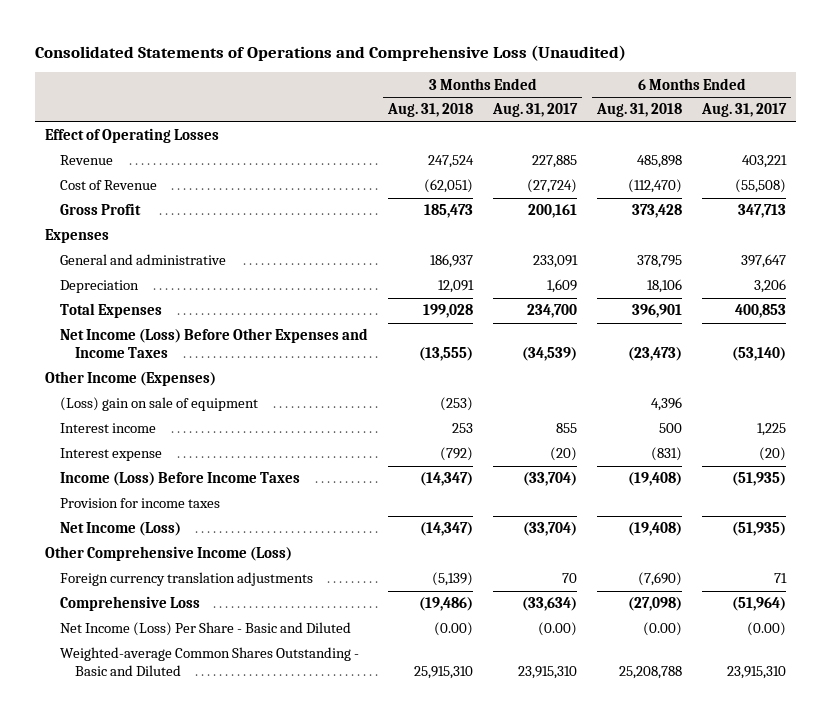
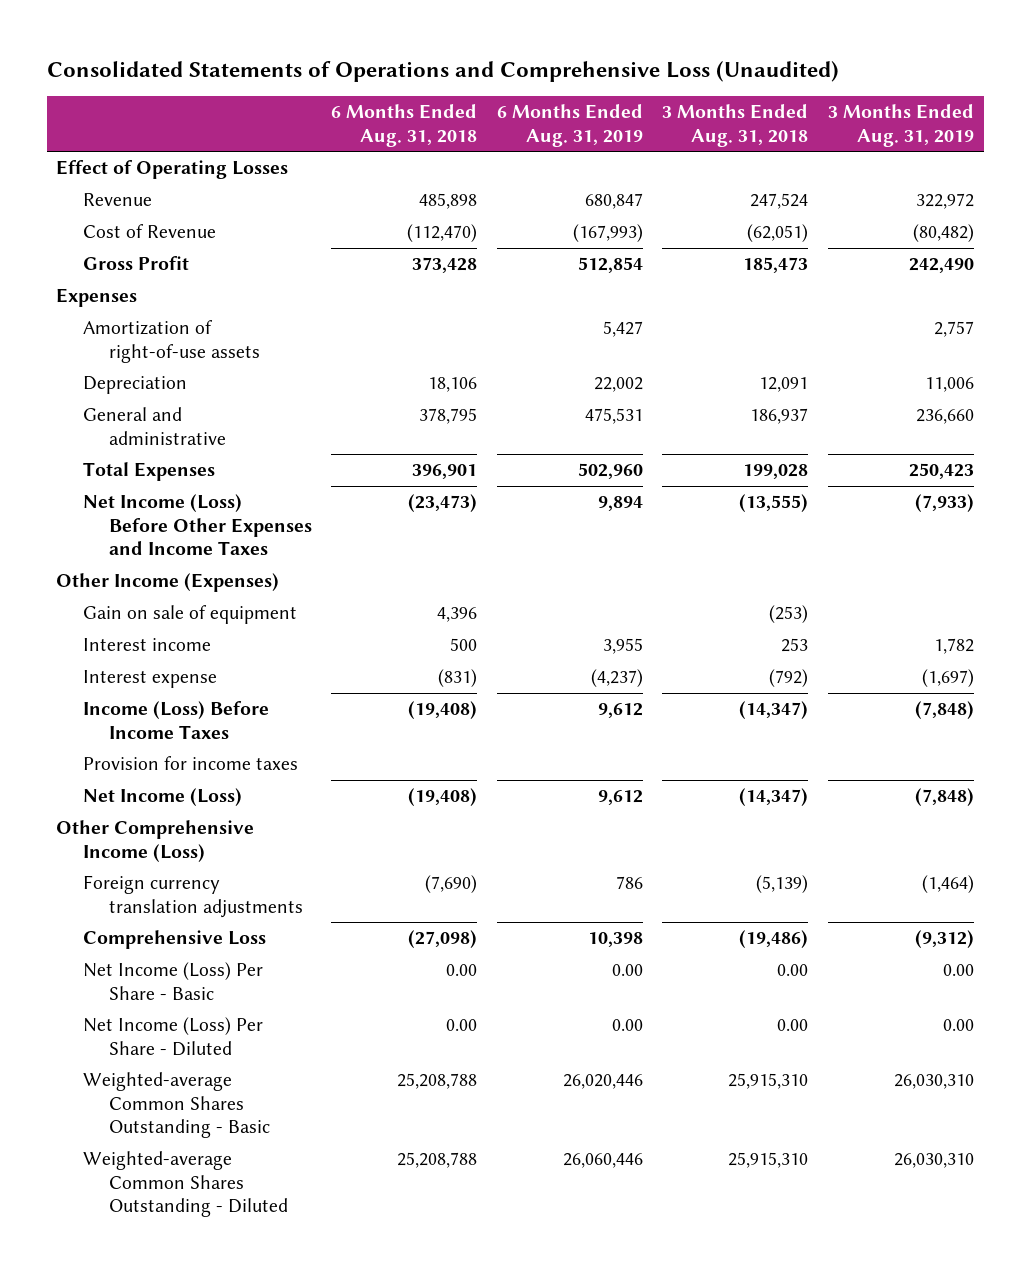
- | 3 Months Ended Aug. 31, 2018 | 3 Months Ended Aug. 31, 2017 | 6 Months Ended Aug. 31, 2018 | 6 Months Ended Aug. 31, 2017
+ | 6 Months Ended Aug. 31, 2018 | 6 Months Ended Aug. 31, 2019 | 3 Months Ended Aug. 31, 2018 | 3 Months Ended Aug. 31, 2019
+ Amortization of right-of-use assets | | 5,427 | | 2,757
moved down: General and administrative | 378,795 | 475,531 | 186,937 | 236,660
- (Loss) gain on sale of equipment | (253) | | 4,396 |
+ Gain on sale of equipment | 4,396 | | (253) |
- Net Income (Loss) Per Share - Basic and Diluted | (0.00) | (0.00) | (0.00) | (0.00)
- Weighted-average Common Shares Outstanding - Basic and Diluted | 25,915,310 | 23,915,310 | 25,208,788 | 23,915,310
+ Net Income (Loss) Per Share - Basic | 0.00 | 0.00 | 0.00 | 0.00
+ Net Income (Loss) Per Share - Diluted | 0.00 | 0.00 | 0.00 | 0.00
+ Weighted-average Common Shares Outstanding - Basic | 25,208,788 | 26,020,446 | 25,915,310 | 26,030,310
+ Weighted-average Common Shares Outstanding - Diluted | 25,208,788 | 26,060,446 | 25,915,310 | 26,030,310

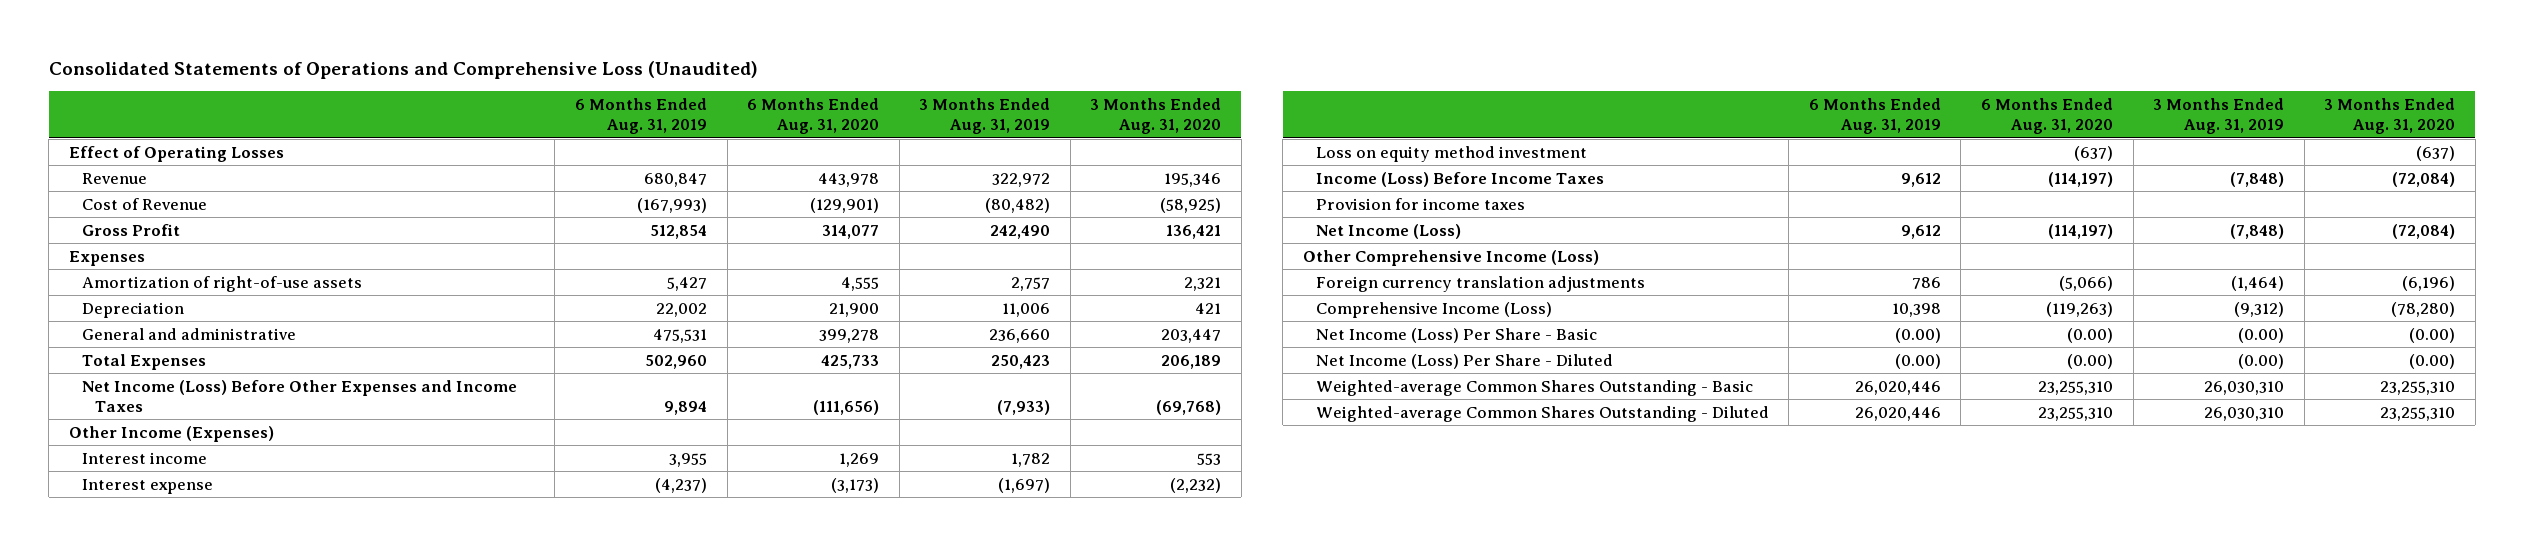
- | 6 Months Ended Aug. 31, 2018 | 6 Months Ended Aug. 31, 2019 | 3 Months Ended Aug. 31, 2018 | 3 Months Ended Aug. 31, 2019
+ | 6 Months Ended Aug. 31, 2019 | 6 Months Ended Aug. 31, 2020 | 3 Months Ended Aug. 31, 2019 | 3 Months Ended Aug. 31, 2020
- Gain on sale of equipment | 4,396 | | (253) |
+ Loss on equity method investment | | (637) | | (637)
- Comprehensive Loss | (27,098) | 10,398 | (19,486) | (9,312)
- Net Income (Loss) Per Share - Basic | 0.00 | 0.00 | 0.00 | 0.00
- Net Income (Loss) Per Share - Diluted | 0.00 | 0.00 | 0.00 | 0.00
+ Comprehensive Income (Loss) | 10,398 | (119,263) | (9,312) | (78,280)
+ Net Income (Loss) Per Share - Basic | (0.00) | (0.00) | (0.00) | (0.00)
+ Net Income (Loss) Per Share - Diluted | (0.00) | (0.00) | (0.00) | (0.00)
- Weighted-average Common Shares Outstanding - Diluted | 25,208,788 | 26,060,446 | 25,915,310 | 26,030,310
+ Weighted-average Common Shares Outstanding - Diluted | 26,020,446 | 23,255,310 | 26,030,310 | 23,255,310

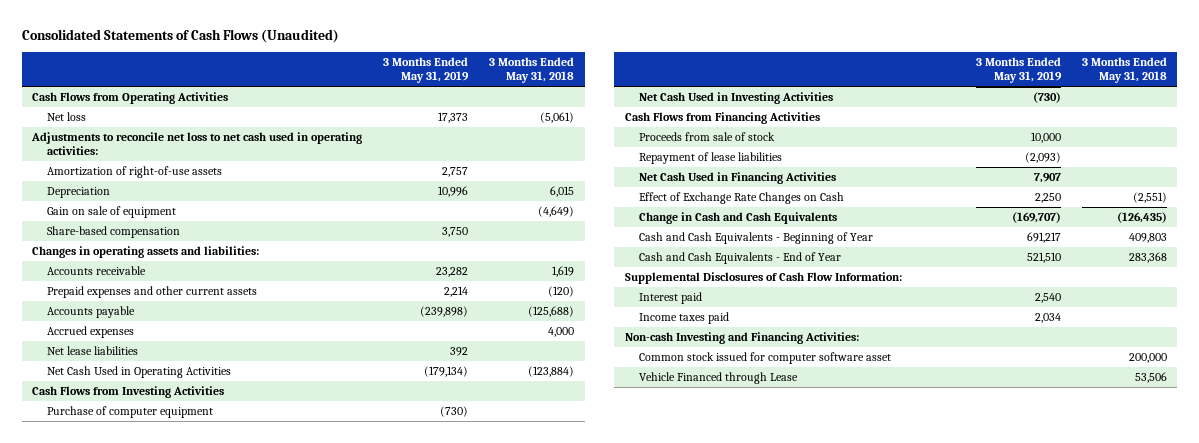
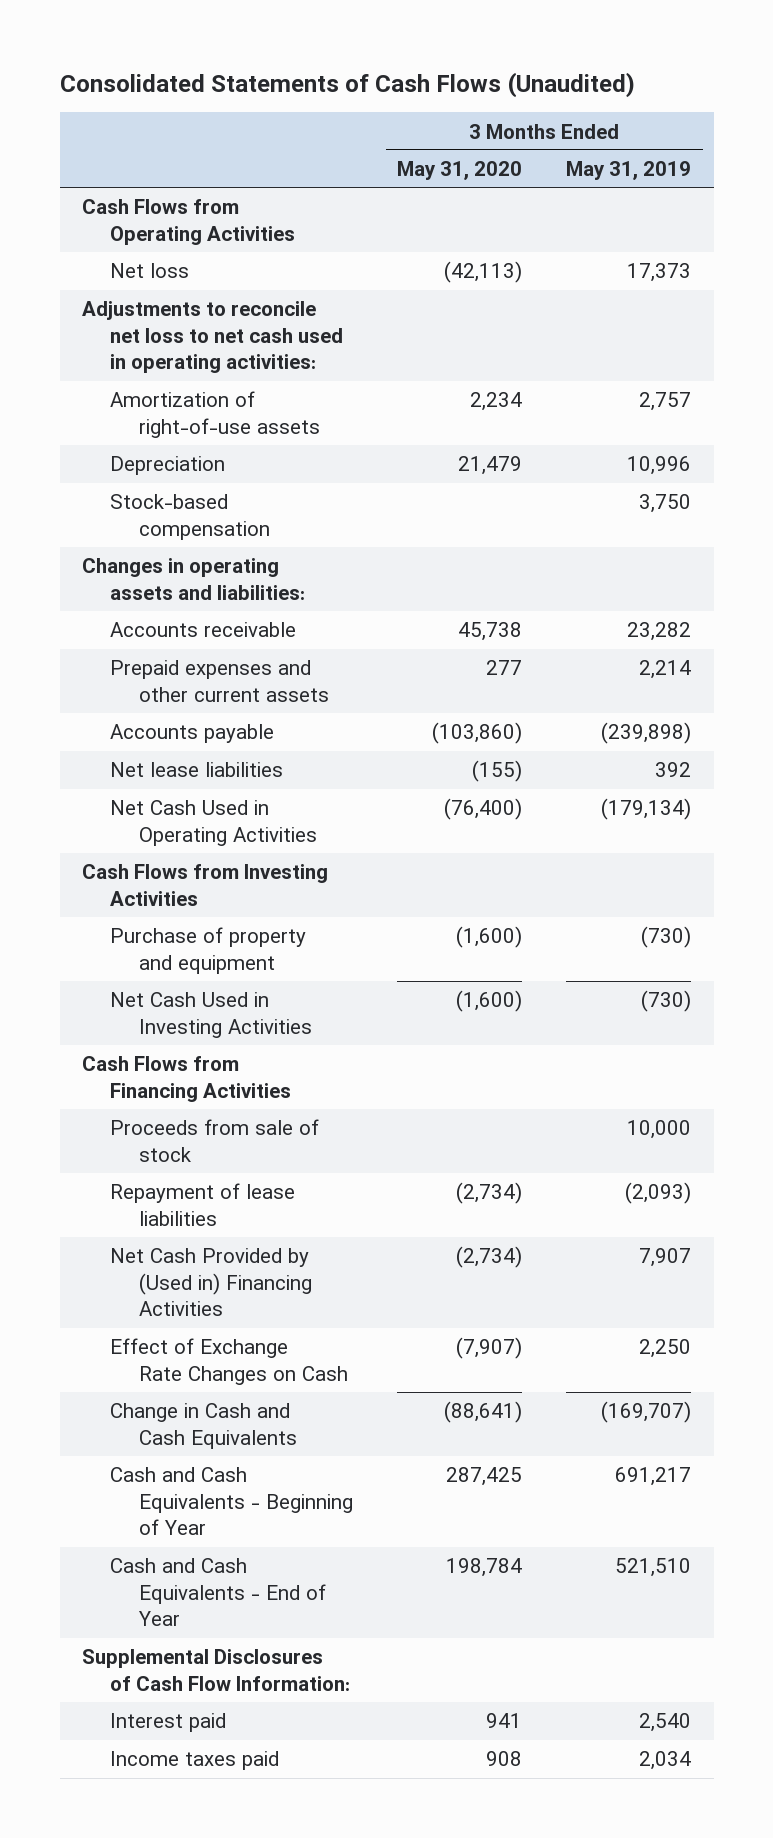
- | 3 Months Ended May 31, 2019 | 3 Months Ended May 31, 2018
+ | 3 Months Ended May 31, 2020 | 3 Months Ended May 31, 2019
- Gain on sale of equipment | | (4,649)
- Share-based compensation | 3,750 |
+ Stock-based compensation | | 3,750
- Accrued expenses | | 4,000
- Purchase of computer equipment | (730) |
+ Purchase of property and equipment | (1,600) | (730)
- Net Cash Used in Financing Activities | 7,907 |
+ Net Cash Provided by (Used in) Financing Activities | (2,734) | 7,907
- Non-cash Investing and Financing Activities:
- Common stock issued for computer software asset | | 200,000
- Vehicle Financed through Lease | | 53,506

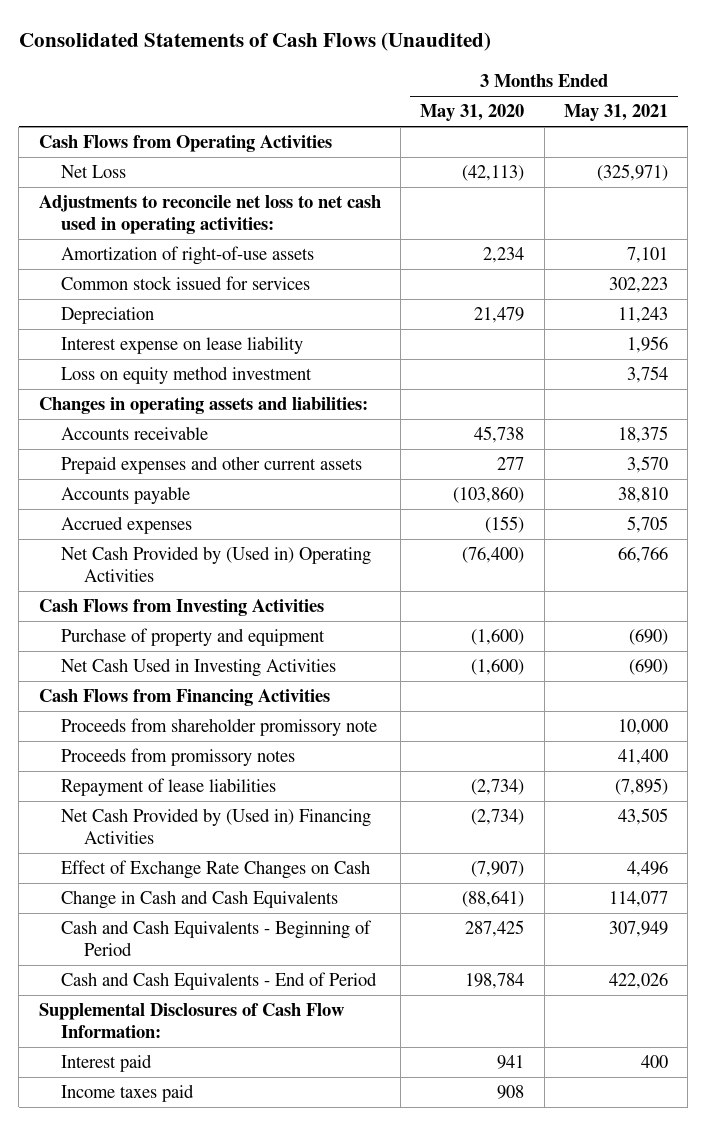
- | 3 Months Ended May 31, 2020 | 3 Months Ended May 31, 2019
+ | 3 Months Ended May 31, 2020 | 3 Months Ended May 31, 2021
- Net loss | (42,113) | 17,373
+ Net Loss | (42,113) | (325,971)
+ Common stock issued for services | | 302,223
- Stock-based compensation | | 3,750
+ Interest expense on lease liability | | 1,956
+ Loss on equity method investment | | 3,754
- Net lease liabilities | (155) | 392
- Net Cash Used in Operating Activities | (76,400) | (179,134)
+ Accrued expenses | (155) | 5,705
+ Net Cash Provided by (Used in) Operating Activities | (76,400) | 66,766
- Proceeds from sale of stock | | 10,000
+ Proceeds from shareholder promissory note | | 10,000
+ Proceeds from promissory notes | | 41,400
- Cash and Cash Equivalents - Beginning of Year | 287,425 | 691,217
- Cash and Cash Equivalents - End of Year | 198,784 | 521,510
+ Cash and Cash Equivalents - Beginning of Period | 287,425 | 307,949
+ Cash and Cash Equivalents - End of Period | 198,784 | 422,026

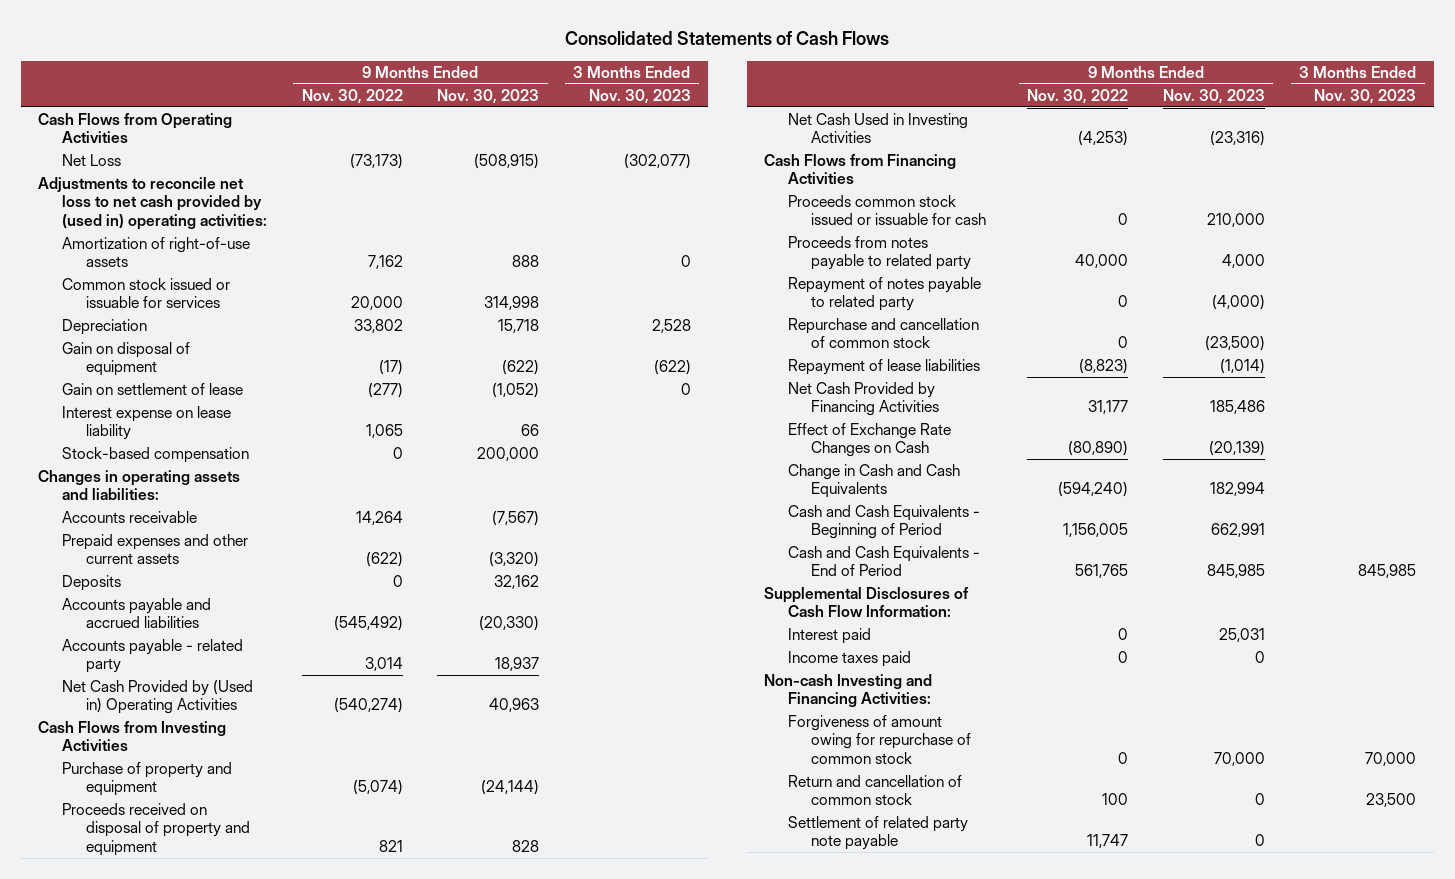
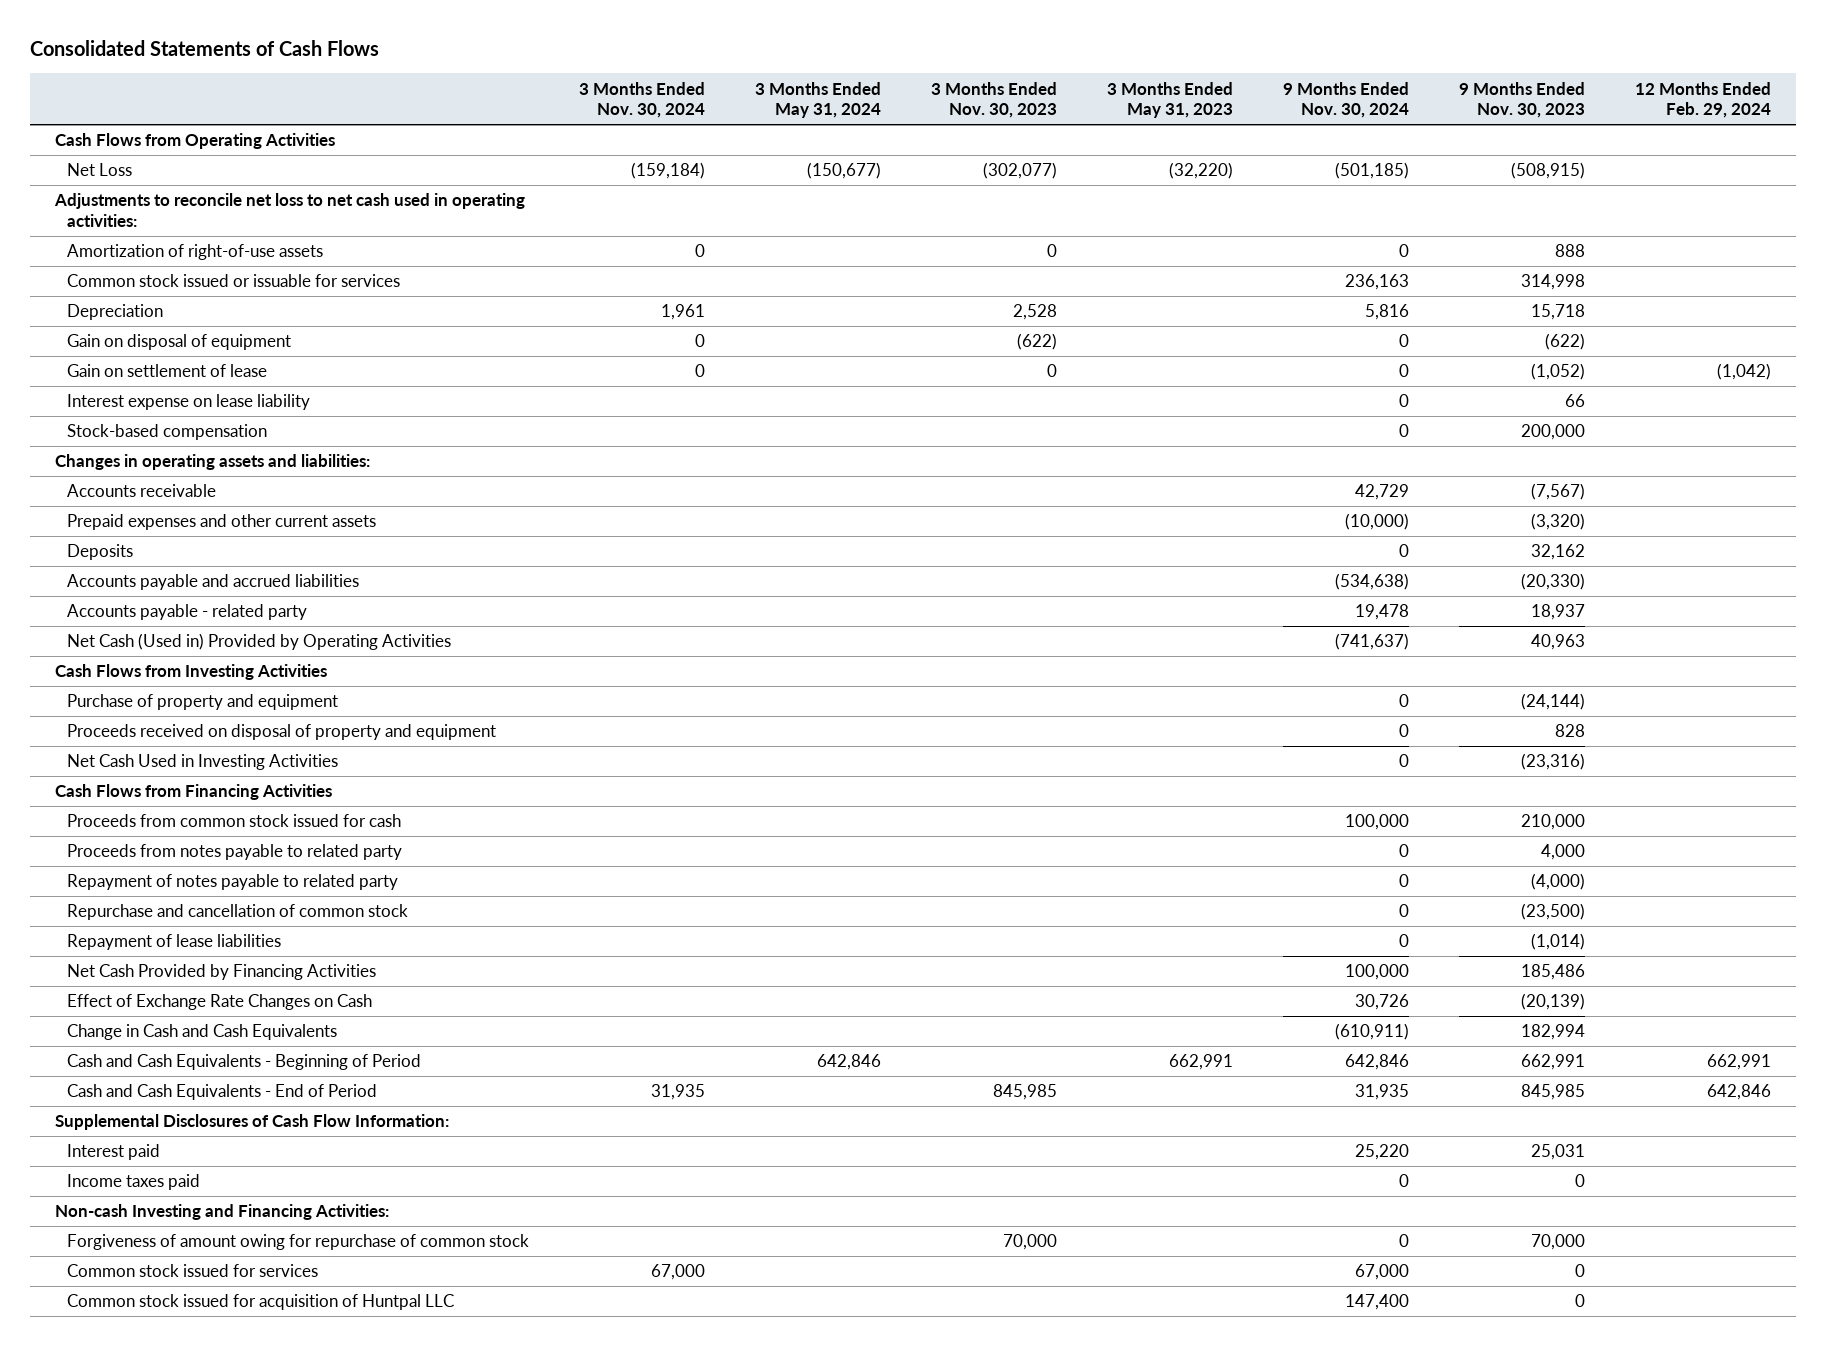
- | 9 Months Ended Nov. 30, 2022 | 9 Months Ended Nov. 30, 2023 | 3 Months Ended Nov. 30, 2023
+ | 3 Months Ended Nov. 30, 2024 | 3 Months Ended May 31, 2024 | 3 Months Ended Nov. 30, 2023 | 3 Months Ended May 31, 2023 | 9 Months Ended Nov. 30, 2024 | 9 Months Ended Nov. 30, 2023 | 12 Months Ended Feb. 29, 2024
- Adjustments to reconcile net loss to net cash provided by (used in) operating activities:
+ Adjustments to reconcile net loss to net cash used in operating activities:
- Net Cash Provided by (Used in) Operating Activities | (540,274) | 40,963 |
+ Net Cash (Used in) Provided by Operating Activities | | | | | (741,637) | 40,963 |
- Proceeds common stock issued or issuable for cash | 0 | 210,000 |
+ Proceeds from common stock issued for cash | | | | | 100,000 | 210,000 |
- Return and cancellation of common stock | 100 | 0 | 23,500
- Settlement of related party note payable | 11,747 | 0 |
+ Common stock issued for services | 67,000 | | | | 67,000 | 0 |
+ Common stock issued for acquisition of Huntpal LLC | | | | | 147,400 | 0 |

